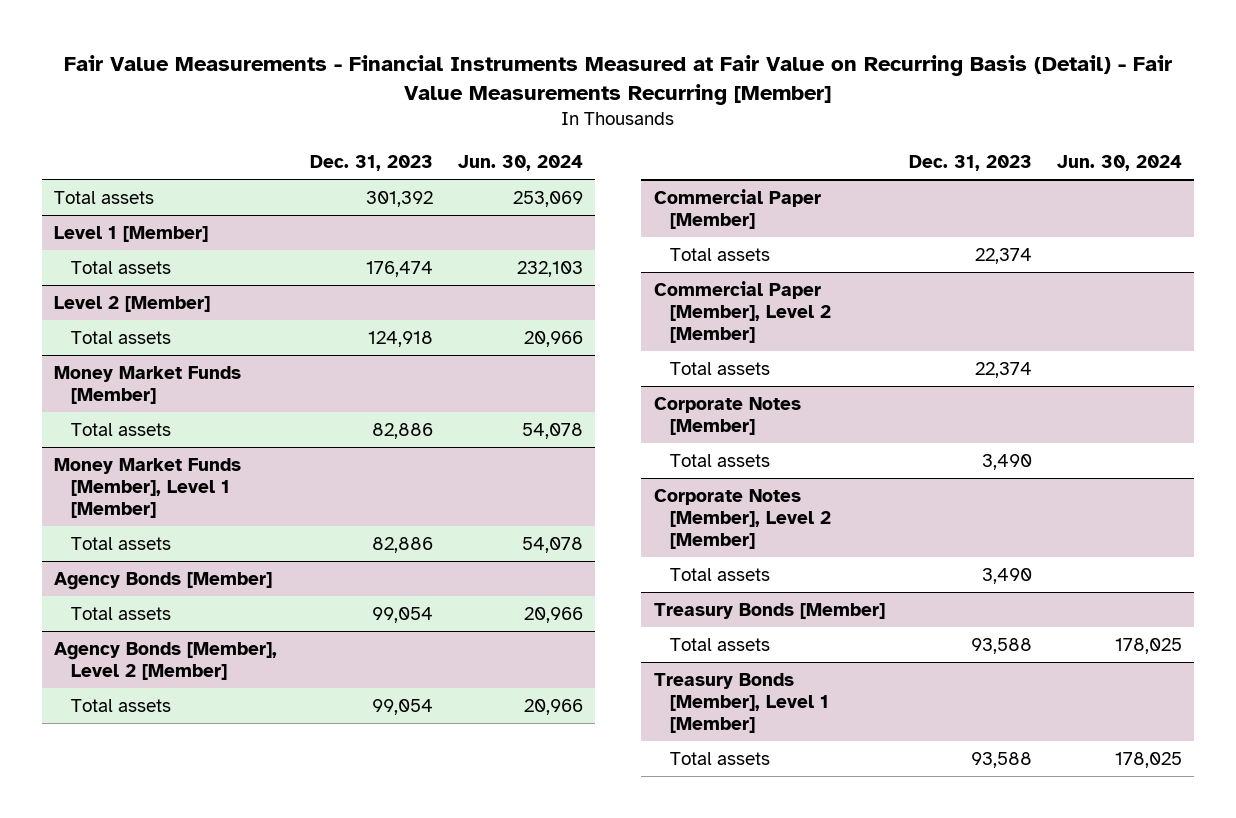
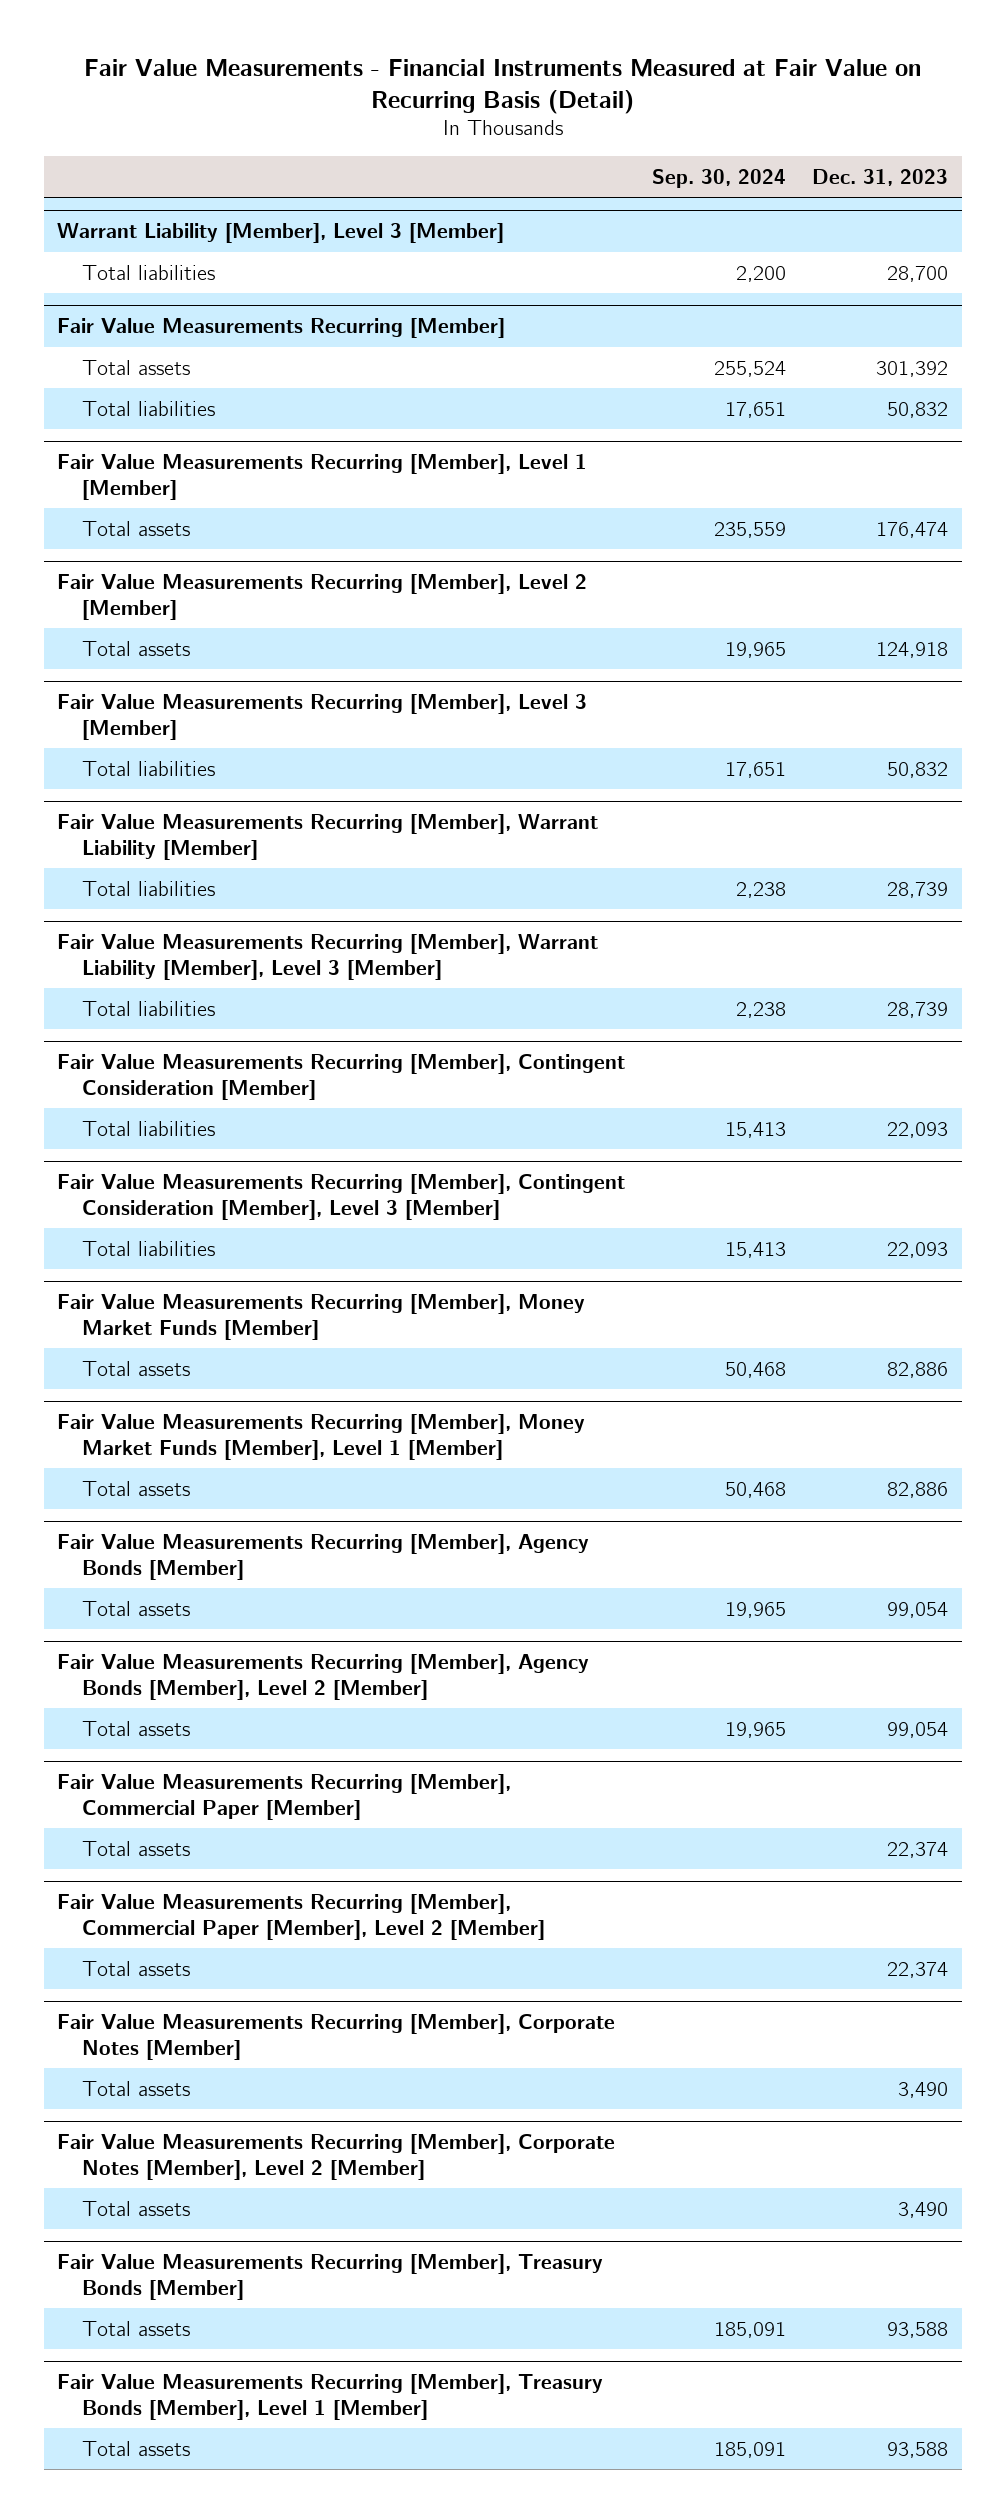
- Fair Value Measurements - Financial Instruments Measured at Fair Value on Recurring Basis (Detail) - Fair Value Measurements Recurring [Member]
+ Fair Value Measurements - Financial Instruments Measured at Fair Value on Recurring Basis (Detail)
- | Dec. 31, 2023 | Jun. 30, 2024
+ | Sep. 30, 2024 | Dec. 31, 2023
+ Warrant Liability [Member], Level 3 [Member]
+ Total liabilities | 2,200 | 28,700
+ Fair Value Measurements Recurring [Member]
- Level 1 [Member]
+ Total liabilities | 17,651 | 50,832
+ Fair Value Measurements Recurring [Member], Level 1 [Member]
- Level 2 [Member]
+ Fair Value Measurements Recurring [Member], Level 2 [Member]
- Money Market Funds [Member]
+ Fair Value Measurements Recurring [Member], Level 3 [Member]
+ Total liabilities | 17,651 | 50,832
+ Fair Value Measurements Recurring [Member], Warrant Liability [Member]
+ Total liabilities | 2,238 | 28,739
+ Fair Value Measurements Recurring [Member], Warrant Liability [Member], Level 3 [Member]
+ Total liabilities | 2,238 | 28,739
+ Fair Value Measurements Recurring [Member], Contingent Consideration [Member]
+ Total liabilities | 15,413 | 22,093
+ Fair Value Measurements Recurring [Member], Contingent Consideration [Member], Level 3 [Member]
+ Total liabilities | 15,413 | 22,093
+ Fair Value Measurements Recurring [Member], Money Market Funds [Member]
- Money Market Funds [Member], Level 1 [Member]
+ Fair Value Measurements Recurring [Member], Money Market Funds [Member], Level 1 [Member]
- Agency Bonds [Member]
+ Fair Value Measurements Recurring [Member], Agency Bonds [Member]
- Agency Bonds [Member], Level 2 [Member]
+ Fair Value Measurements Recurring [Member], Agency Bonds [Member], Level 2 [Member]
- Commercial Paper [Member]
+ Fair Value Measurements Recurring [Member], Commercial Paper [Member]
- Commercial Paper [Member], Level 2 [Member]
+ Fair Value Measurements Recurring [Member], Commercial Paper [Member], Level 2 [Member]
- Corporate Notes [Member]
+ Fair Value Measurements Recurring [Member], Corporate Notes [Member]
- Corporate Notes [Member], Level 2 [Member]
+ Fair Value Measurements Recurring [Member], Corporate Notes [Member], Level 2 [Member]
- Treasury Bonds [Member]
+ Fair Value Measurements Recurring [Member], Treasury Bonds [Member]
- Treasury Bonds [Member], Level 1 [Member]
+ Fair Value Measurements Recurring [Member], Treasury Bonds [Member], Level 1 [Member]

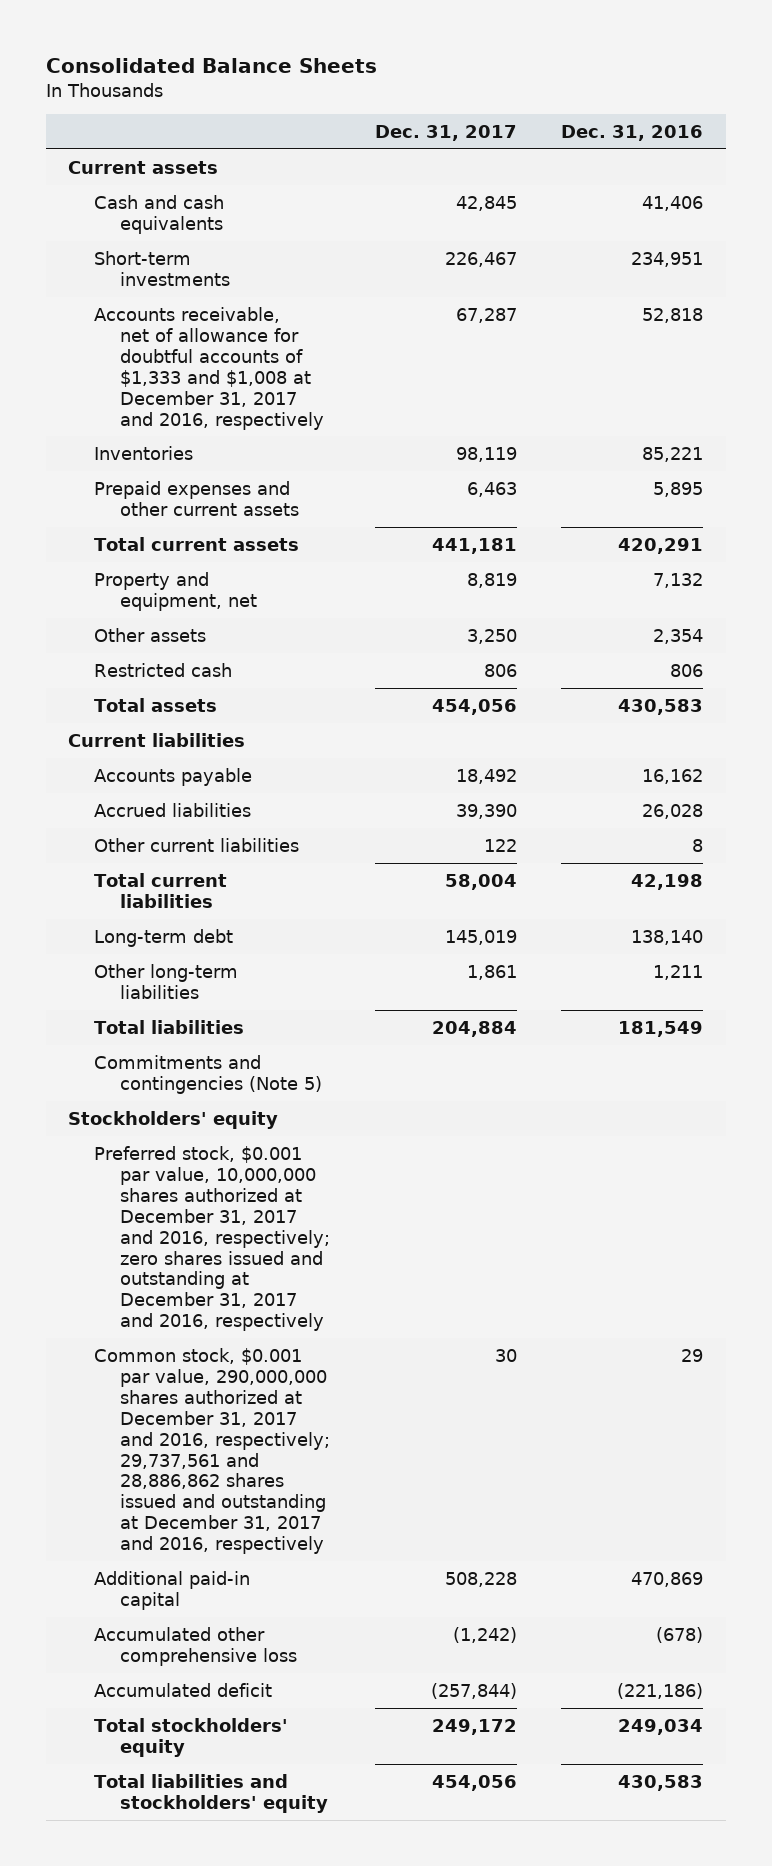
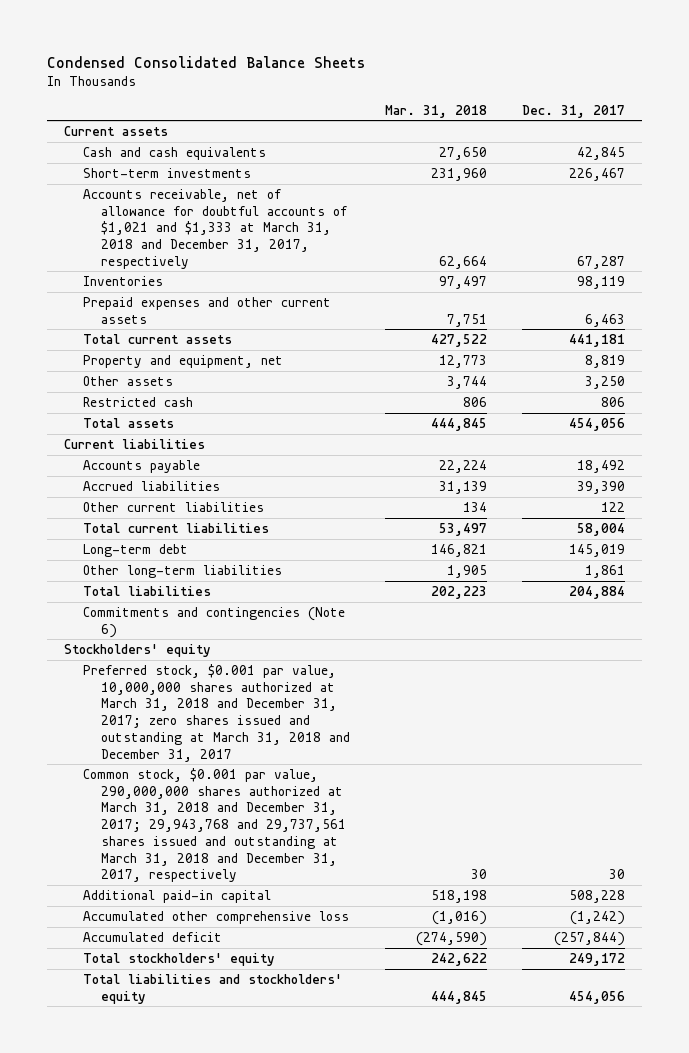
- Consolidated Balance Sheets
+ Condensed Consolidated Balance Sheets
- | Dec. 31, 2017 | Dec. 31, 2016
+ | Mar. 31, 2018 | Dec. 31, 2017
- Accounts receivable, net of allowance for doubtful accounts of $1,333 and $1,008 at December 31, 2017 and 2016, respectively | 67,287 | 52,818
+ Accounts receivable, net of allowance for doubtful accounts of $1,021 and $1,333 at March 31, 2018 and December 31, 2017, respectively | 62,664 | 67,287
- Commitments and contingencies (Note 5)
+ Commitments and contingencies (Note 6)
- Preferred stock, $0.001 par value, 10,000,000 shares authorized at December 31, 2017 and 2016, respectively; zero shares issued and outstanding at December 31, 2017 and 2016, respectively
- Common stock, $0.001 par value, 290,000,000 shares authorized at December 31, 2017 and 2016, respectively; 29,737,561 and 28,886,862 shares issued and outstanding at December 31, 2017 and 2016, respectively | 30 | 29
+ Preferred stock, $0.001 par value, 10,000,000 shares authorized at March 31, 2018 and December 31, 2017; zero shares issued and outstanding at March 31, 2018 and December 31, 2017
+ Common stock, $0.001 par value, 290,000,000 shares authorized at March 31, 2018 and December 31, 2017; 29,943,768 and 29,737,561 shares issued and outstanding at March 31, 2018 and December 31, 2017, respectively | 30 | 30

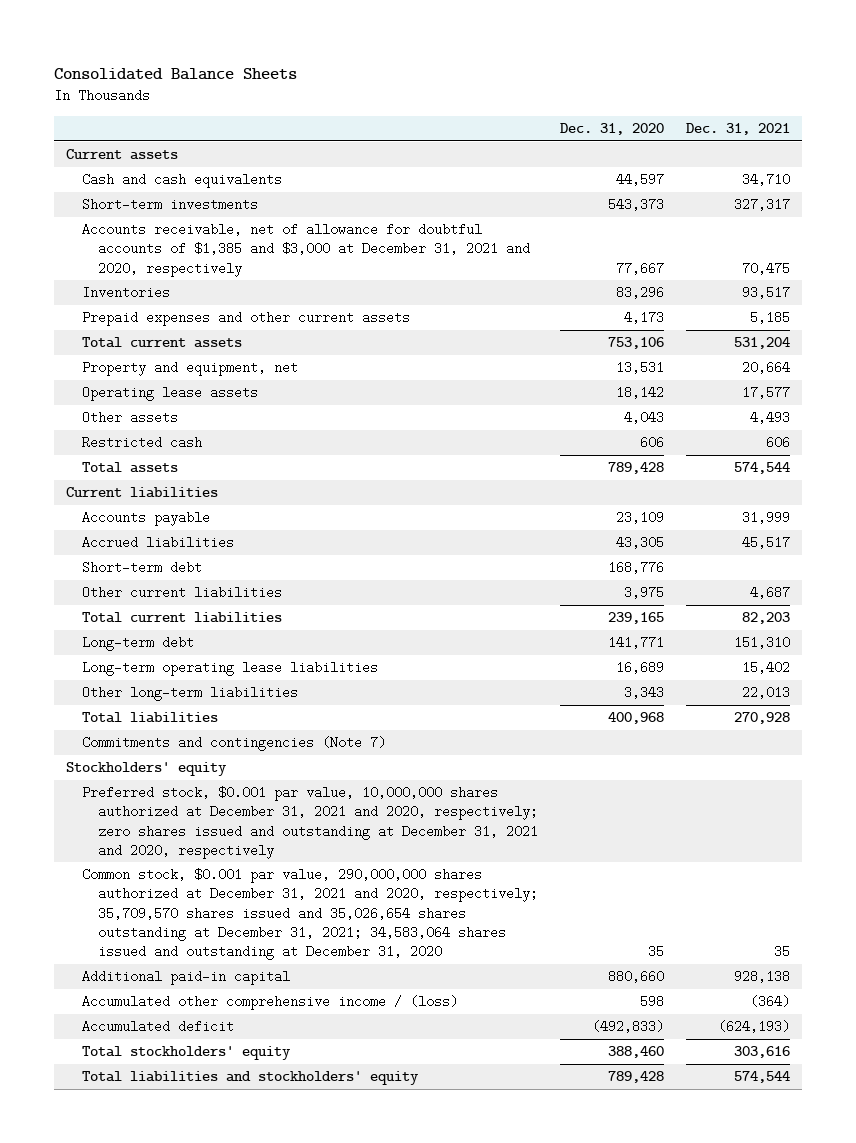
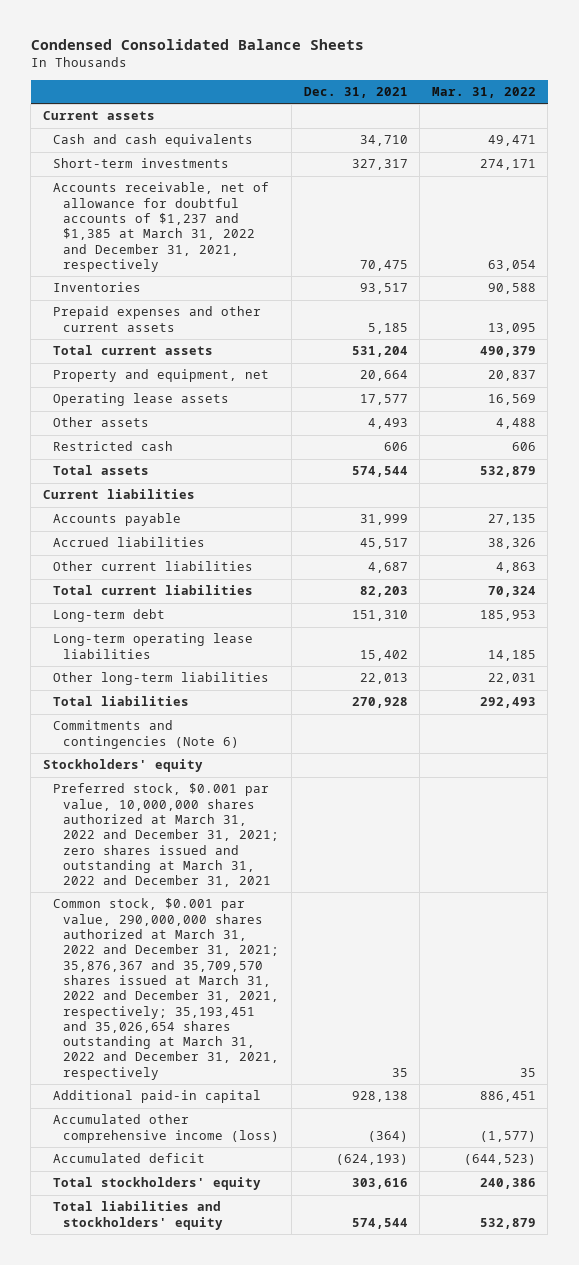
- Consolidated Balance Sheets
+ Condensed Consolidated Balance Sheets
- | Dec. 31, 2020 | Dec. 31, 2021
+ | Dec. 31, 2021 | Mar. 31, 2022
- Accounts receivable, net of allowance for doubtful accounts of $1,385 and $3,000 at December 31, 2021 and 2020, respectively | 77,667 | 70,475
+ Accounts receivable, net of allowance for doubtful accounts of $1,237 and $1,385 at March 31, 2022 and December 31, 2021, respectively | 70,475 | 63,054
- Short-term debt | 168,776 |
- Commitments and contingencies (Note 7)
+ Commitments and contingencies (Note 6)
- Preferred stock, $0.001 par value, 10,000,000 shares authorized at December 31, 2021 and 2020, respectively; zero shares issued and outstanding at December 31, 2021 and 2020, respectively
- Common stock, $0.001 par value, 290,000,000 shares authorized at December 31, 2021 and 2020, respectively; 35,709,570 shares issued and 35,026,654 shares outstanding at December 31, 2021; 34,583,064 shares issued and outstanding at December 31, 2020 | 35 | 35
+ Preferred stock, $0.001 par value, 10,000,000 shares authorized at March 31, 2022 and December 31, 2021; zero shares issued and outstanding at March 31, 2022 and December 31, 2021
+ Common stock, $0.001 par value, 290,000,000 shares authorized at March 31, 2022 and December 31, 2021; 35,876,367 and 35,709,570 shares issued at March 31, 2022 and December 31, 2021, respectively; 35,193,451 and 35,026,654 shares outstanding at March 31, 2022 and December 31, 2021, respectively | 35 | 35
- Accumulated other comprehensive income / (loss) | 598 | (364)
+ Accumulated other comprehensive income (loss) | (364) | (1,577)

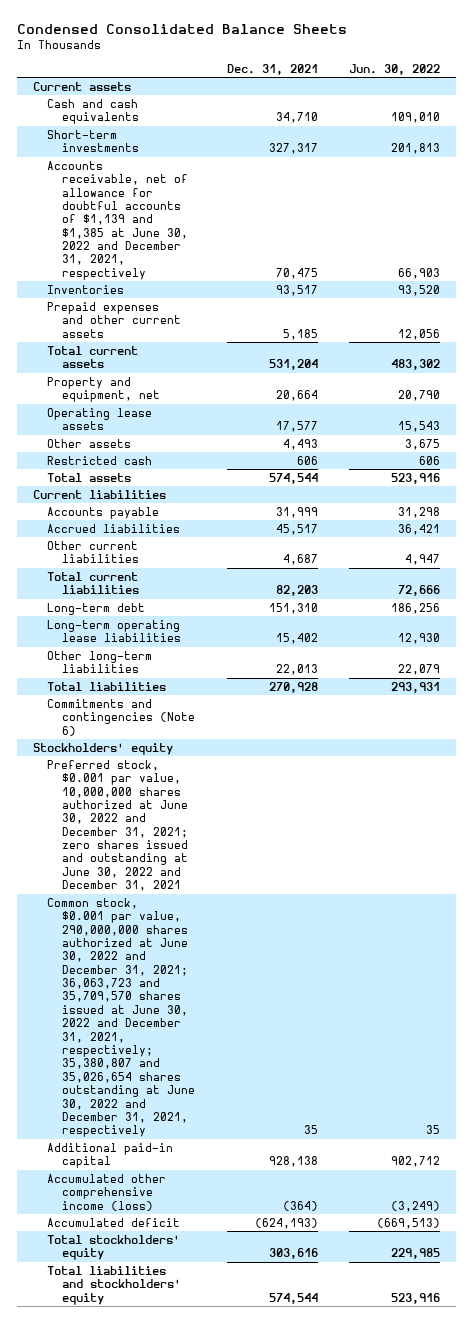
- | Dec. 31, 2021 | Mar. 31, 2022
+ | Dec. 31, 2021 | Jun. 30, 2022
- Accounts receivable, net of allowance for doubtful accounts of $1,237 and $1,385 at March 31, 2022 and December 31, 2021, respectively | 70,475 | 63,054
+ Accounts receivable, net of allowance for doubtful accounts of $1,139 and $1,385 at June 30, 2022 and December 31, 2021, respectively | 70,475 | 66,903
- Preferred stock, $0.001 par value, 10,000,000 shares authorized at March 31, 2022 and December 31, 2021; zero shares issued and outstanding at March 31, 2022 and December 31, 2021
- Common stock, $0.001 par value, 290,000,000 shares authorized at March 31, 2022 and December 31, 2021; 35,876,367 and 35,709,570 shares issued at March 31, 2022 and December 31, 2021, respectively; 35,193,451 and 35,026,654 shares outstanding at March 31, 2022 and December 31, 2021, respectively | 35 | 35
+ Preferred stock, $0.001 par value, 10,000,000 shares authorized at June 30, 2022 and December 31, 2021; zero shares issued and outstanding at June 30, 2022 and December 31, 2021
+ Common stock, $0.001 par value, 290,000,000 shares authorized at June 30, 2022 and December 31, 2021; 36,063,723 and 35,709,570 shares issued at June 30, 2022 and December 31, 2021, respectively; 35,380,807 and 35,026,654 shares outstanding at June 30, 2022 and December 31, 2021, respectively | 35 | 35

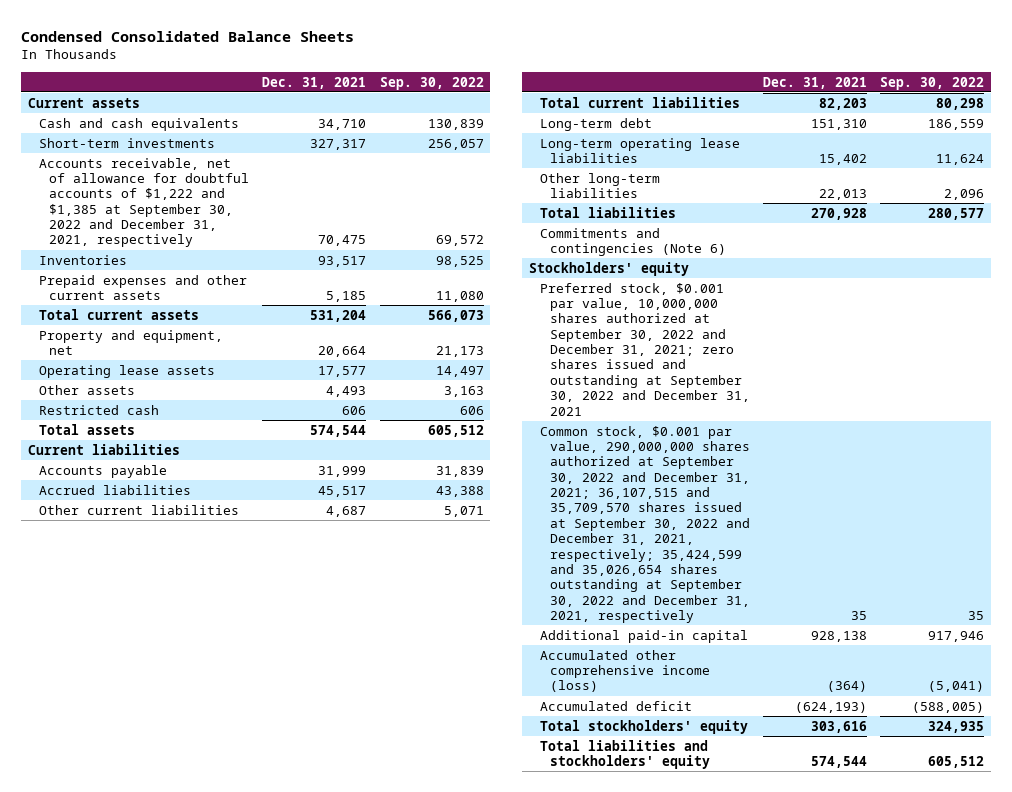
- | Dec. 31, 2021 | Jun. 30, 2022
+ | Dec. 31, 2021 | Sep. 30, 2022
- Accounts receivable, net of allowance for doubtful accounts of $1,139 and $1,385 at June 30, 2022 and December 31, 2021, respectively | 70,475 | 66,903
+ Accounts receivable, net of allowance for doubtful accounts of $1,222 and $1,385 at September 30, 2022 and December 31, 2021, respectively | 70,475 | 69,572
- Preferred stock, $0.001 par value, 10,000,000 shares authorized at June 30, 2022 and December 31, 2021; zero shares issued and outstanding at June 30, 2022 and December 31, 2021
- Common stock, $0.001 par value, 290,000,000 shares authorized at June 30, 2022 and December 31, 2021; 36,063,723 and 35,709,570 shares issued at June 30, 2022 and December 31, 2021, respectively; 35,380,807 and 35,026,654 shares outstanding at June 30, 2022 and December 31, 2021, respectively | 35 | 35
+ Preferred stock, $0.001 par value, 10,000,000 shares authorized at September 30, 2022 and December 31, 2021; zero shares issued and outstanding at September 30, 2022 and December 31, 2021
+ Common stock, $0.001 par value, 290,000,000 shares authorized at September 30, 2022 and December 31, 2021; 36,107,515 and 35,709,570 shares issued at September 30, 2022 and December 31, 2021, respectively; 35,424,599 and 35,026,654 shares outstanding at September 30, 2022 and December 31, 2021, respectively | 35 | 35

